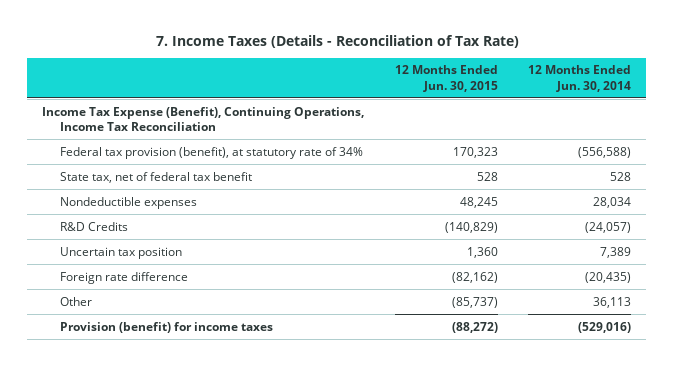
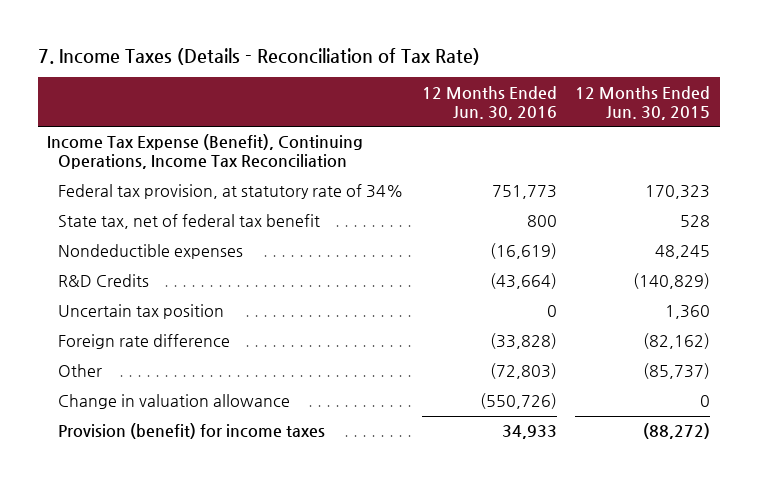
- | 12 Months Ended Jun. 30, 2015 | 12 Months Ended Jun. 30, 2014
+ | 12 Months Ended Jun. 30, 2016 | 12 Months Ended Jun. 30, 2015
- Federal tax provision (benefit), at statutory rate of 34% | 170,323 | (556,588)
+ Federal tax provision, at statutory rate of 34% | 751,773 | 170,323
+ Change in valuation allowance | (550,726) | 0

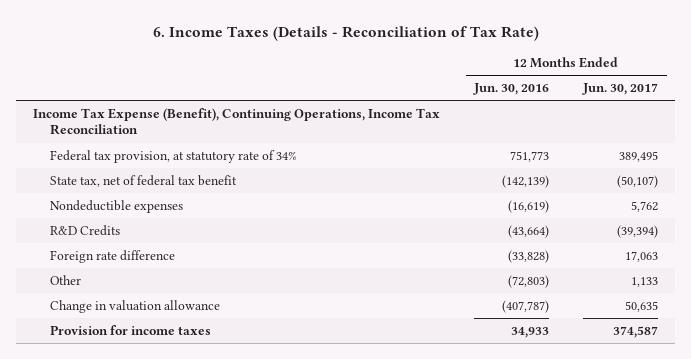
- 7. Income Taxes (Details - Reconciliation of Tax Rate)
+ 6. Income Taxes (Details - Reconciliation of Tax Rate)
- | 12 Months Ended Jun. 30, 2016 | 12 Months Ended Jun. 30, 2015
+ | 12 Months Ended Jun. 30, 2016 | 12 Months Ended Jun. 30, 2017
- State tax, net of federal tax benefit | 800 | 528
+ State tax, net of federal tax benefit | (142,139) | (50,107)
- Uncertain tax position | 0 | 1,360
- Change in valuation allowance | (550,726) | 0
- Provision (benefit) for income taxes | 34,933 | (88,272)
+ Change in valuation allowance | (407,787) | 50,635
+ Provision for income taxes | 34,933 | 374,587

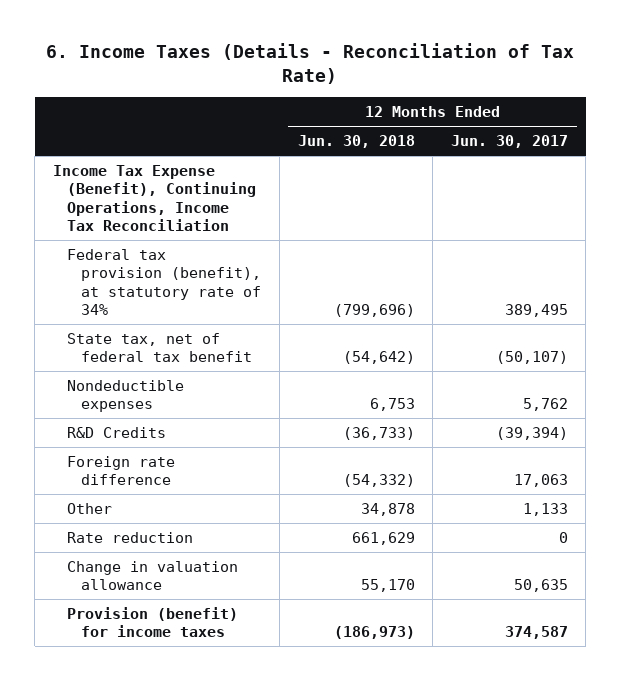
- | 12 Months Ended Jun. 30, 2016 | 12 Months Ended Jun. 30, 2017
+ | 12 Months Ended Jun. 30, 2018 | 12 Months Ended Jun. 30, 2017
- Federal tax provision, at statutory rate of 34% | 751,773 | 389,495
+ Federal tax provision (benefit), at statutory rate of 34% | (799,696) | 389,495
+ Rate reduction | 661,629 | 0
- Provision for income taxes | 34,933 | 374,587
+ Provision (benefit) for income taxes | (186,973) | 374,587

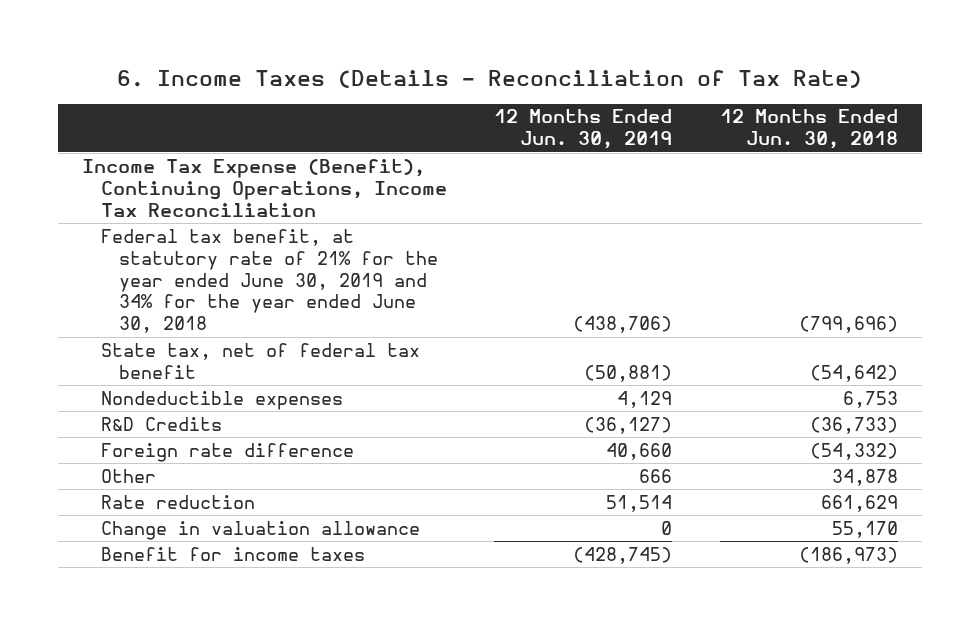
- | 12 Months Ended Jun. 30, 2018 | 12 Months Ended Jun. 30, 2017
+ | 12 Months Ended Jun. 30, 2019 | 12 Months Ended Jun. 30, 2018
- Federal tax provision (benefit), at statutory rate of 34% | (799,696) | 389,495
+ Federal tax benefit, at statutory rate of 21% for the year ended June 30, 2019 and 34% for the year ended June 30, 2018 | (438,706) | (799,696)
- Provision (benefit) for income taxes | (186,973) | 374,587
+ Benefit for income taxes | (428,745) | (186,973)

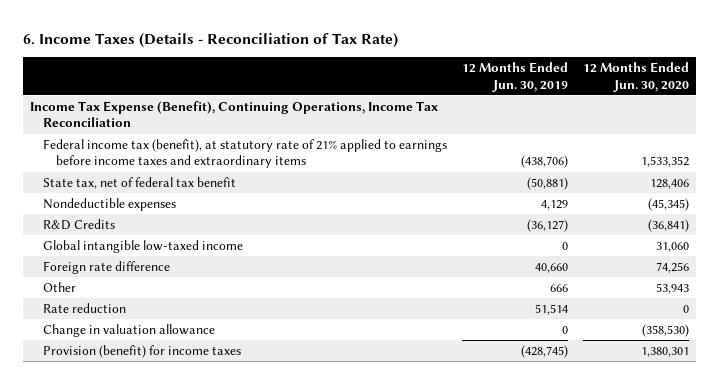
- | 12 Months Ended Jun. 30, 2019 | 12 Months Ended Jun. 30, 2018
+ | 12 Months Ended Jun. 30, 2019 | 12 Months Ended Jun. 30, 2020
- Federal tax benefit, at statutory rate of 21% for the year ended June 30, 2019 and 34% for the year ended June 30, 2018 | (438,706) | (799,696)
+ Federal income tax (benefit), at statutory rate of 21% applied to earnings before income taxes and extraordinary items | (438,706) | 1,533,352
+ Global intangible low-taxed income | 0 | 31,060
- Benefit for income taxes | (428,745) | (186,973)
+ Provision (benefit) for income taxes | (428,745) | 1,380,301

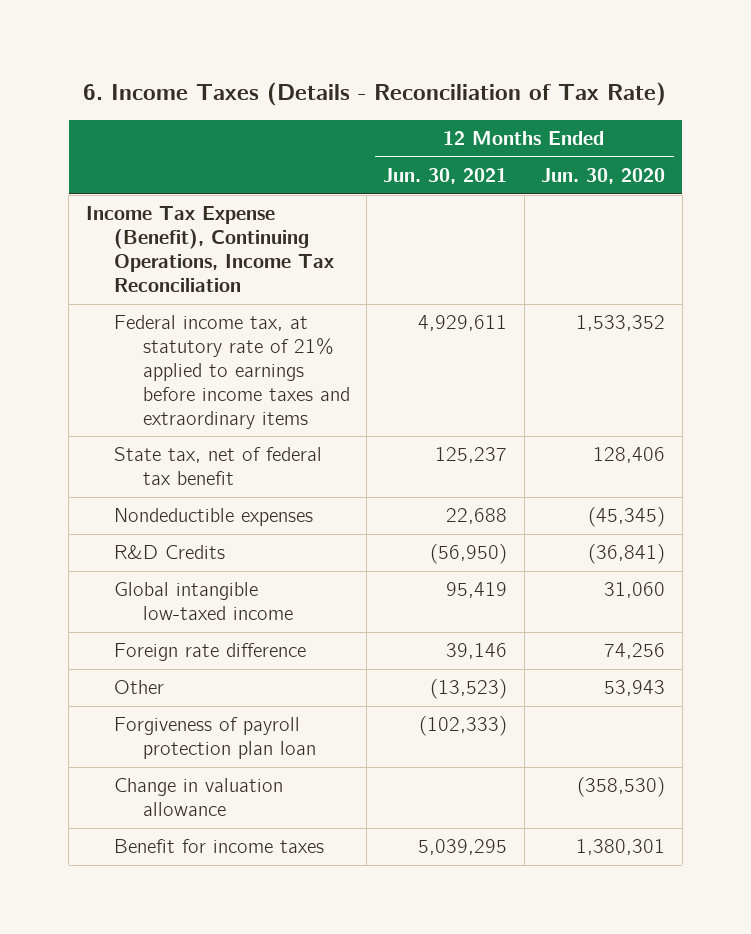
- | 12 Months Ended Jun. 30, 2019 | 12 Months Ended Jun. 30, 2020
+ | 12 Months Ended Jun. 30, 2021 | 12 Months Ended Jun. 30, 2020
- Federal income tax (benefit), at statutory rate of 21% applied to earnings before income taxes and extraordinary items | (438,706) | 1,533,352
+ Federal income tax, at statutory rate of 21% applied to earnings before income taxes and extraordinary items | 4,929,611 | 1,533,352
- Rate reduction | 51,514 | 0
+ Forgiveness of payroll protection plan loan | (102,333) |
- Provision (benefit) for income taxes | (428,745) | 1,380,301
+ Benefit for income taxes | 5,039,295 | 1,380,301

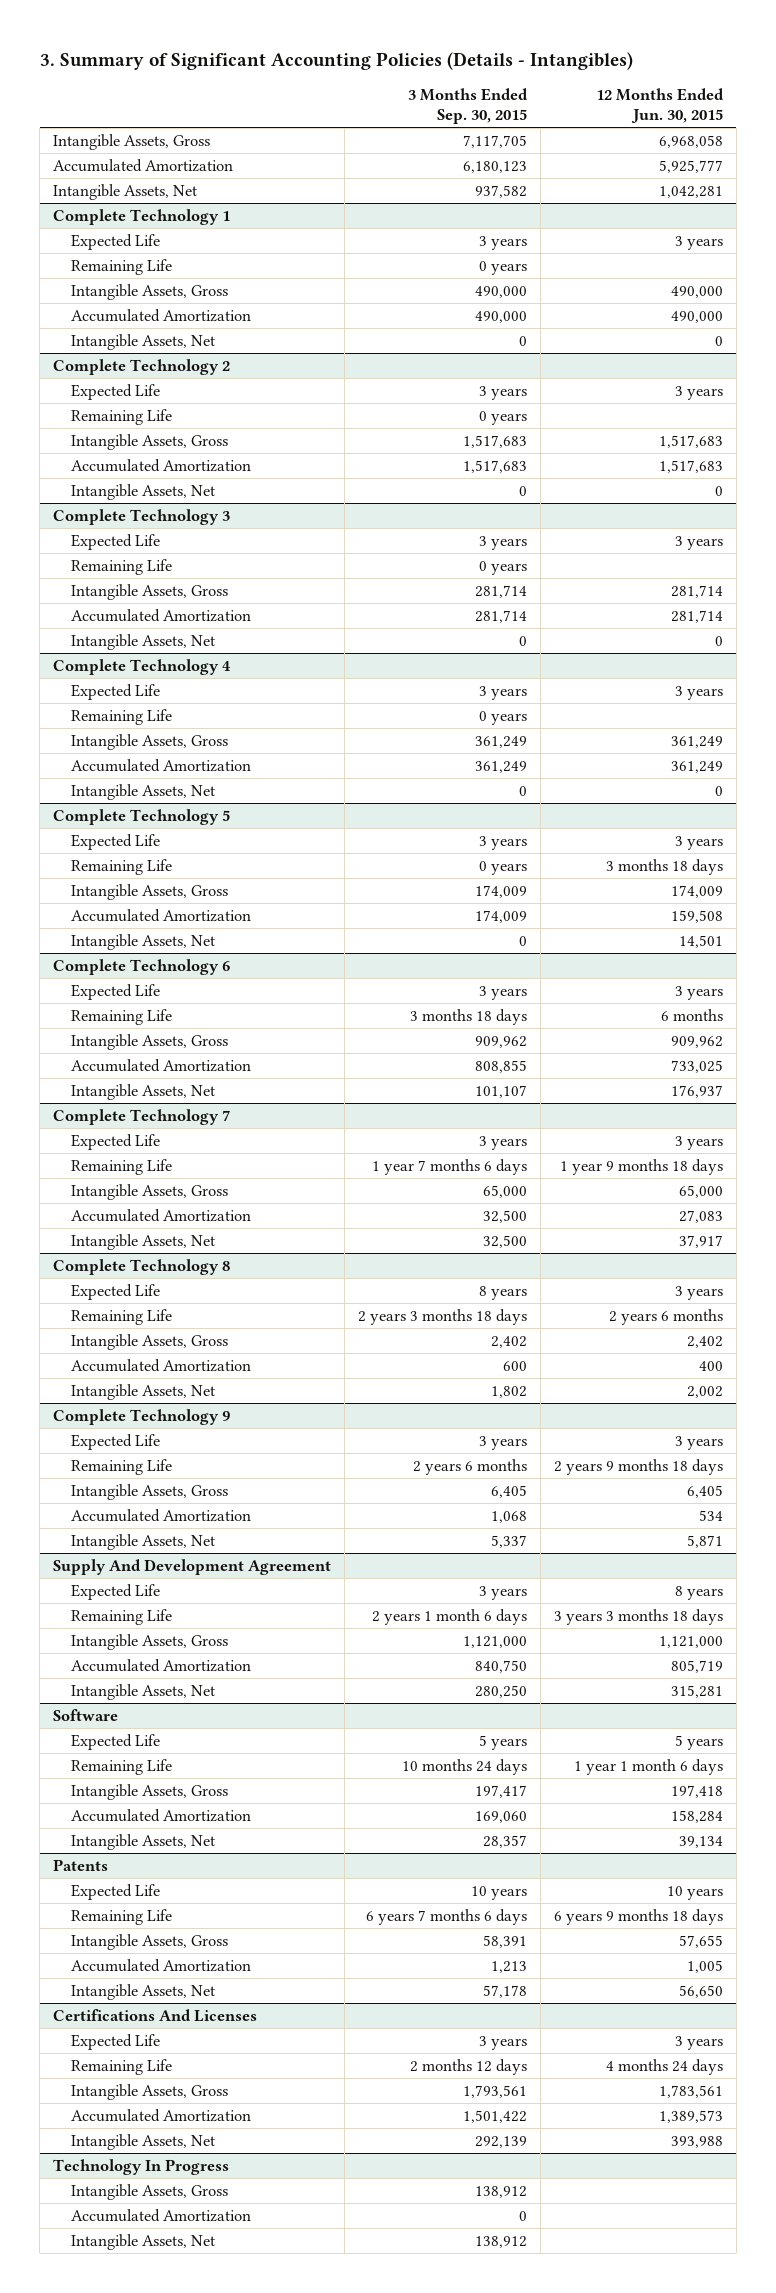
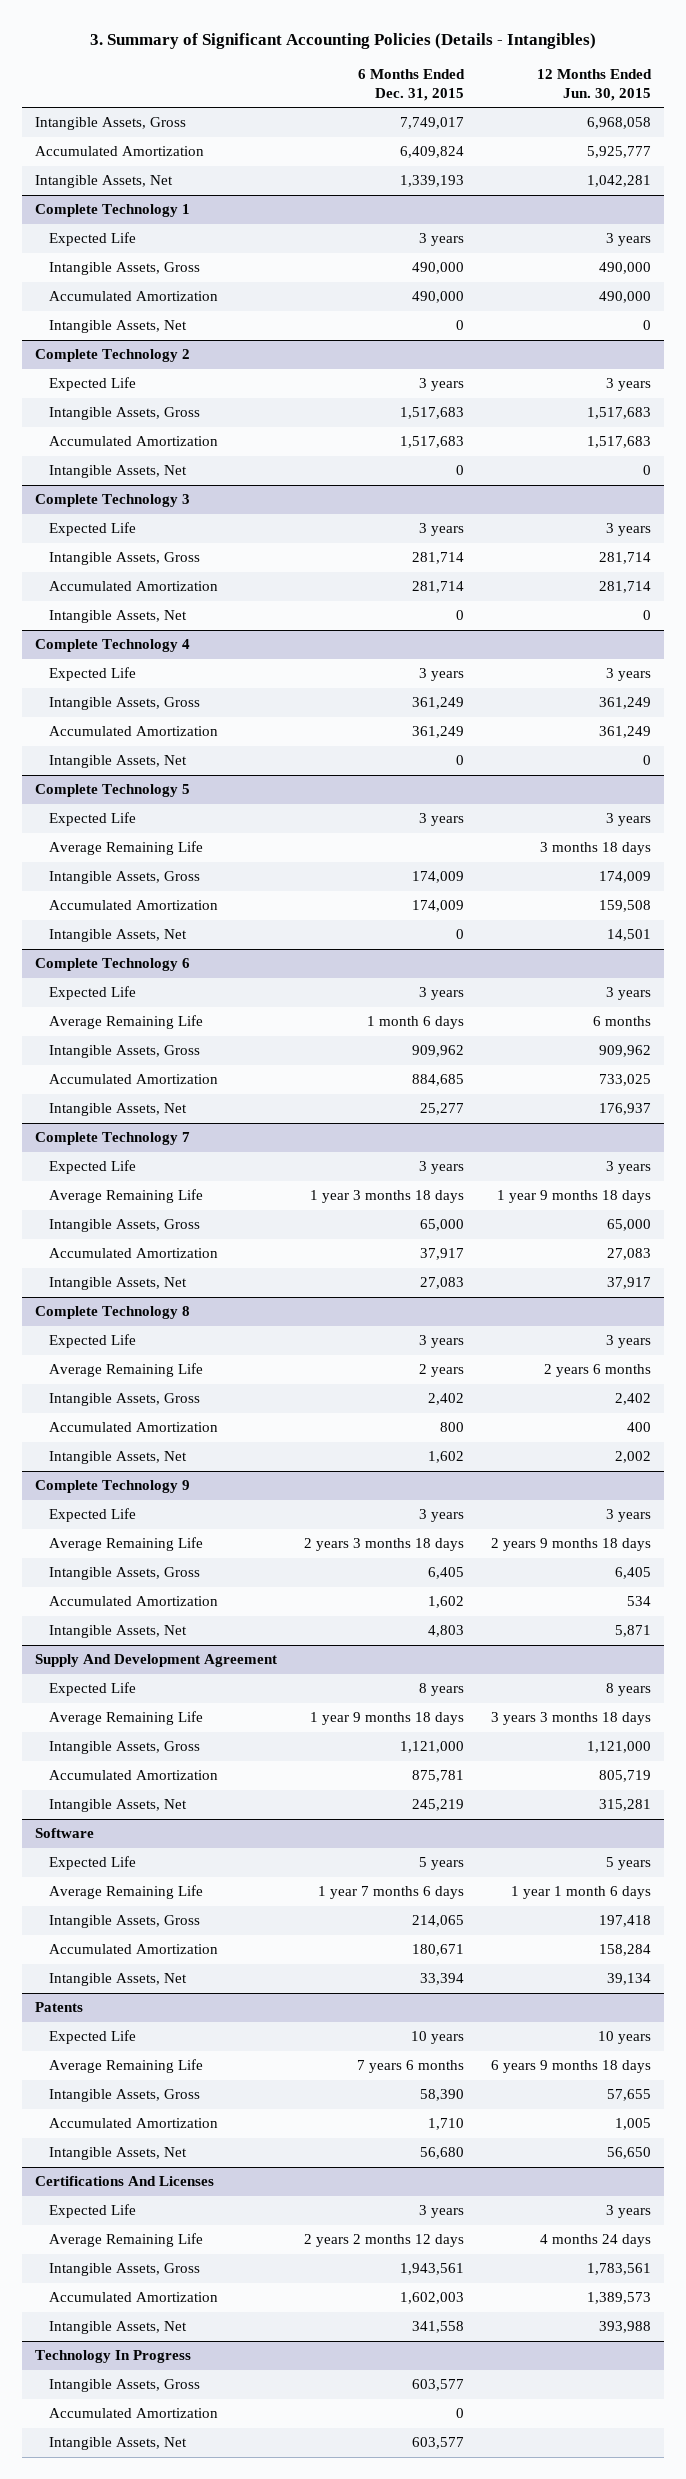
- | 3 Months Ended Sep. 30, 2015 | 12 Months Ended Jun. 30, 2015
+ | 6 Months Ended Dec. 31, 2015 | 12 Months Ended Jun. 30, 2015
@ Complete Technology 1
- Remaining Life | 0 years |
@ Complete Technology 2
- Remaining Life | 0 years |
@ Complete Technology 3
- Remaining Life | 0 years |
@ Complete Technology 4
- Remaining Life | 0 years |
@ Complete Technology 5
- Remaining Life | 0 years | 3 months 18 days
+ Average Remaining Life | | 3 months 18 days
@ Complete Technology 6
- Remaining Life | 3 months 18 days | 6 months
+ Average Remaining Life | 1 month 6 days | 6 months
@ Complete Technology 7
- Remaining Life | 1 year 7 months 6 days | 1 year 9 months 18 days
+ Average Remaining Life | 1 year 3 months 18 days | 1 year 9 months 18 days
@ Complete Technology 8
- Remaining Life | 2 years 3 months 18 days | 2 years 6 months
+ Average Remaining Life | 2 years | 2 years 6 months
@ Complete Technology 9
- Remaining Life | 2 years 6 months | 2 years 9 months 18 days
+ Average Remaining Life | 2 years 3 months 18 days | 2 years 9 months 18 days
@ Supply And Development Agreement
- Remaining Life | 2 years 1 month 6 days | 3 years 3 months 18 days
+ Average Remaining Life | 1 year 9 months 18 days | 3 years 3 months 18 days
@ Software
- Remaining Life | 10 months 24 days | 1 year 1 month 6 days
+ Average Remaining Life | 1 year 7 months 6 days | 1 year 1 month 6 days
@ Patents
- Remaining Life | 6 years 7 months 6 days | 6 years 9 months 18 days
+ Average Remaining Life | 7 years 6 months | 6 years 9 months 18 days
@ Certifications And Licenses
- Remaining Life | 2 months 12 days | 4 months 24 days
+ Average Remaining Life | 2 years 2 months 12 days | 4 months 24 days

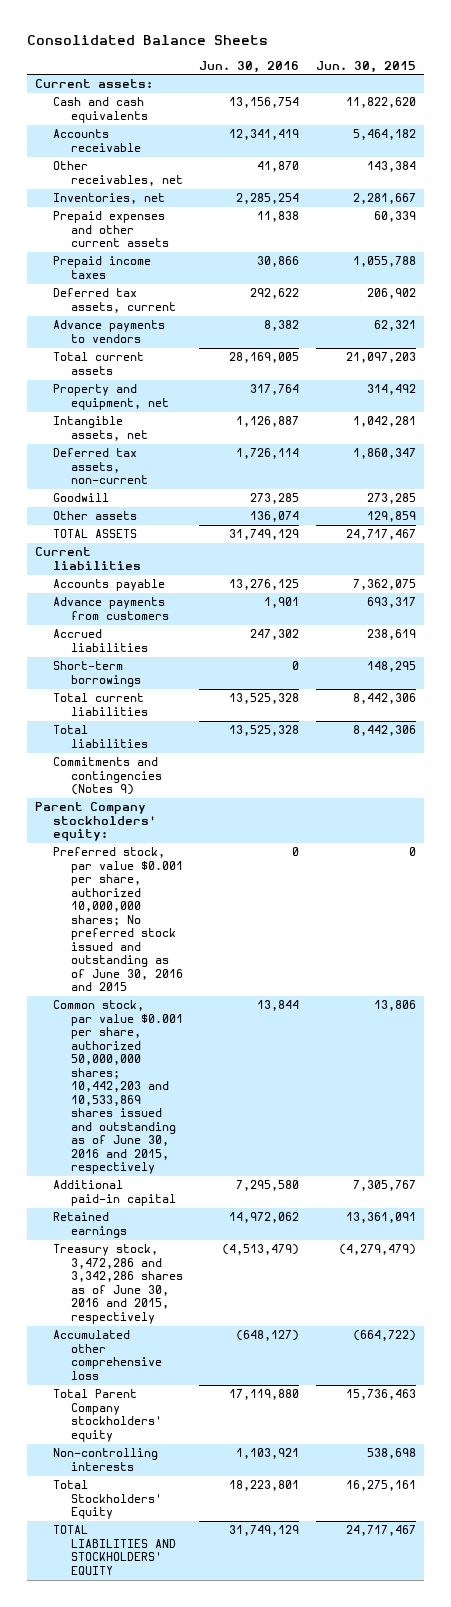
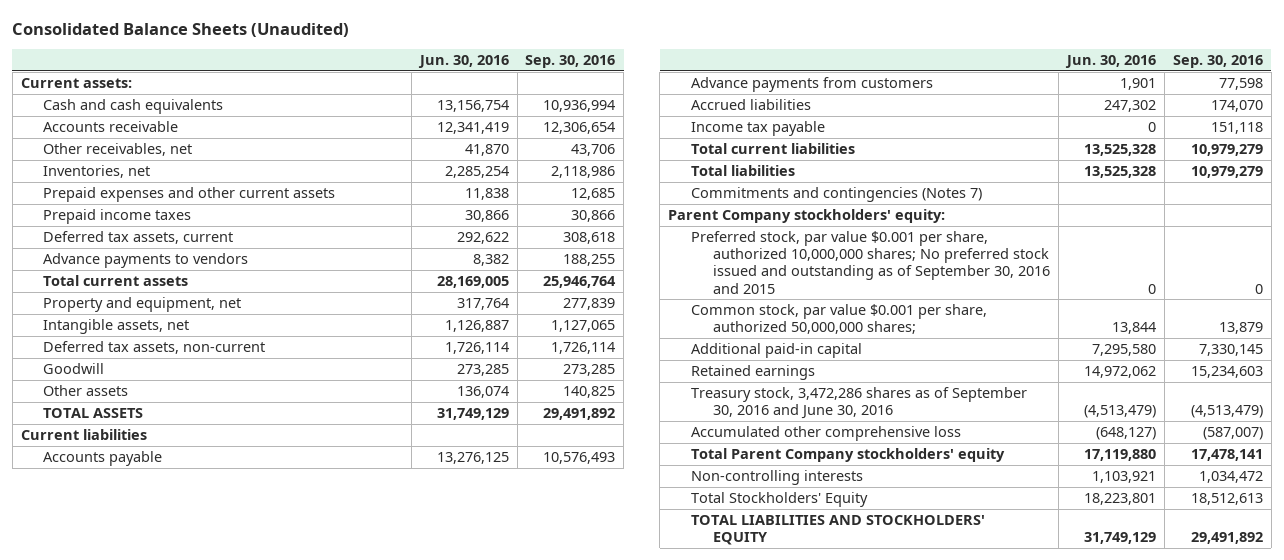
- Consolidated Balance Sheets
+ Consolidated Balance Sheets (Unaudited)
- | Jun. 30, 2016 | Jun. 30, 2015
+ | Jun. 30, 2016 | Sep. 30, 2016
- Short-term borrowings | 0 | 148,295
+ Income tax payable | 0 | 151,118
- Commitments and contingencies (Notes 9)
+ Commitments and contingencies (Notes 7)
- Preferred stock, par value $0.001 per share, authorized 10,000,000 shares; No preferred stock issued and outstanding as of June 30, 2016 and 2015 | 0 | 0
- Common stock, par value $0.001 per share, authorized 50,000,000 shares; 10,442,203 and 10,533,869 shares issued and outstanding as of June 30, 2016 and 2015, respectively | 13,844 | 13,806
+ Preferred stock, par value $0.001 per share, authorized 10,000,000 shares; No preferred stock issued and outstanding as of September 30, 2016 and 2015 | 0 | 0
+ Common stock, par value $0.001 per share, authorized 50,000,000 shares; | 13,844 | 13,879
- Treasury stock, 3,472,286 and 3,342,286 shares as of June 30, 2016 and 2015, respectively | (4,513,479) | (4,279,479)
+ Treasury stock, 3,472,286 shares as of September 30, 2016 and June 30, 2016 | (4,513,479) | (4,513,479)

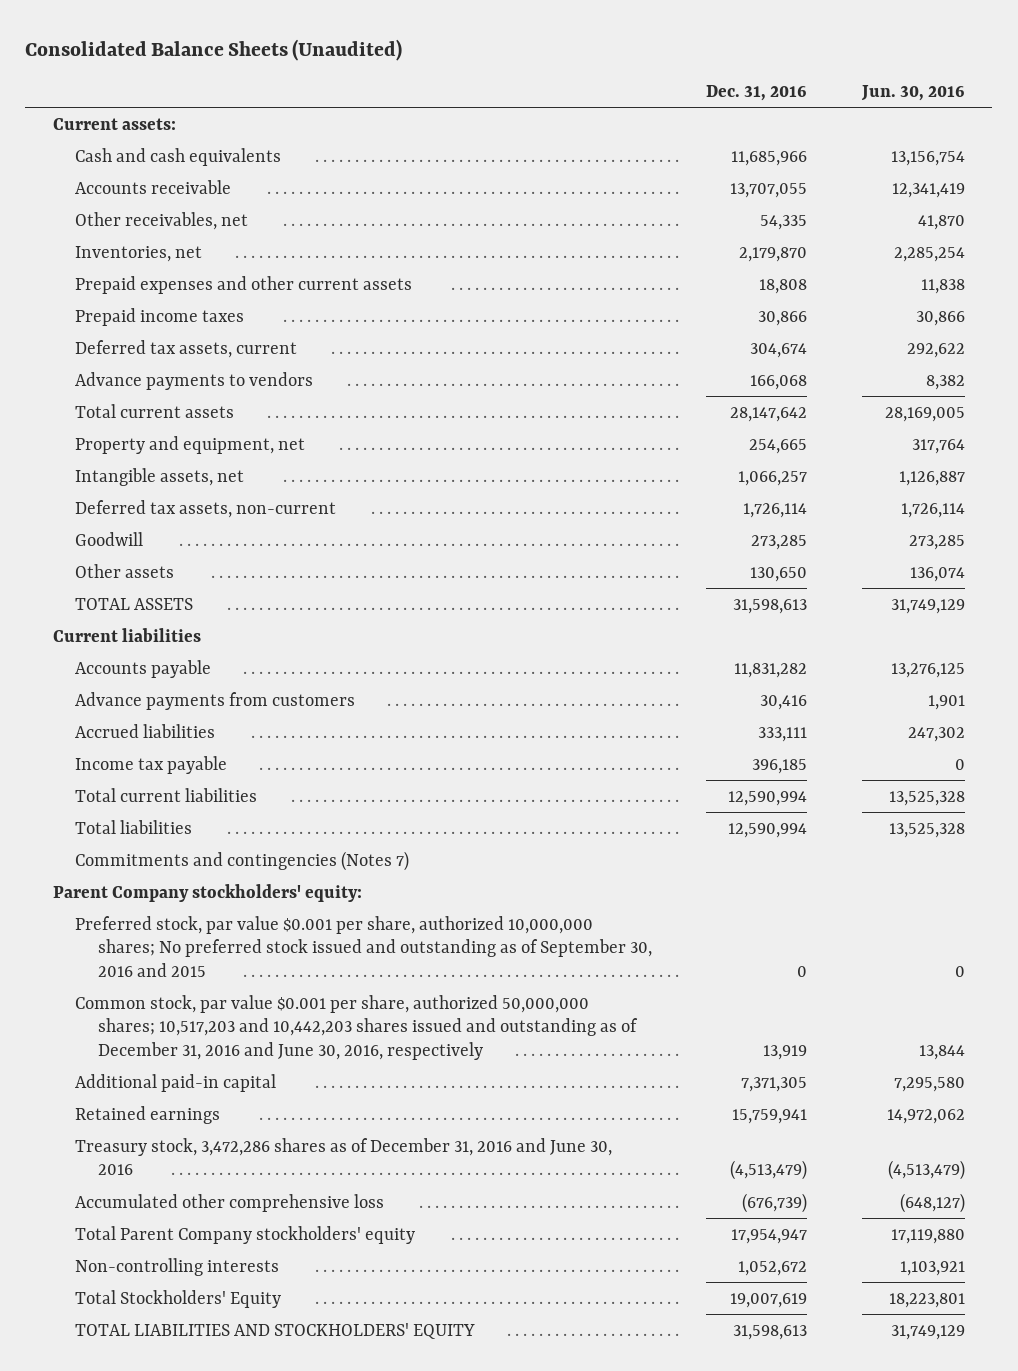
- | Jun. 30, 2016 | Sep. 30, 2016
+ | Dec. 31, 2016 | Jun. 30, 2016
- Common stock, par value $0.001 per share, authorized 50,000,000 shares; | 13,844 | 13,879
+ Common stock, par value $0.001 per share, authorized 50,000,000 shares; 10,517,203 and 10,442,203 shares issued and outstanding as of December 31, 2016 and June 30, 2016, respectively | 13,919 | 13,844
- Treasury stock, 3,472,286 shares as of September 30, 2016 and June 30, 2016 | (4,513,479) | (4,513,479)
+ Treasury stock, 3,472,286 shares as of December 31, 2016 and June 30, 2016 | (4,513,479) | (4,513,479)

